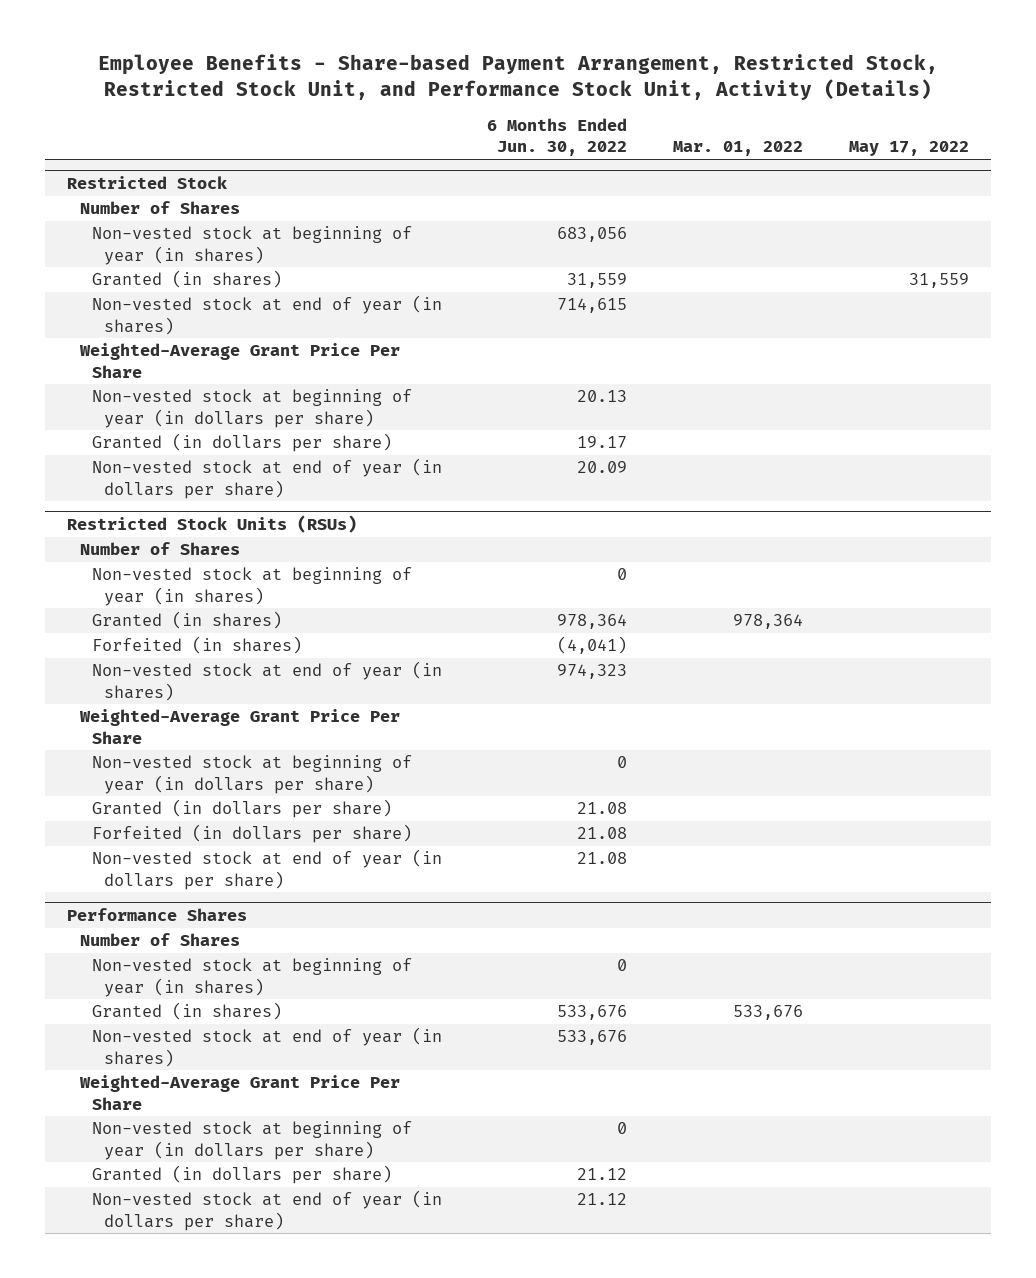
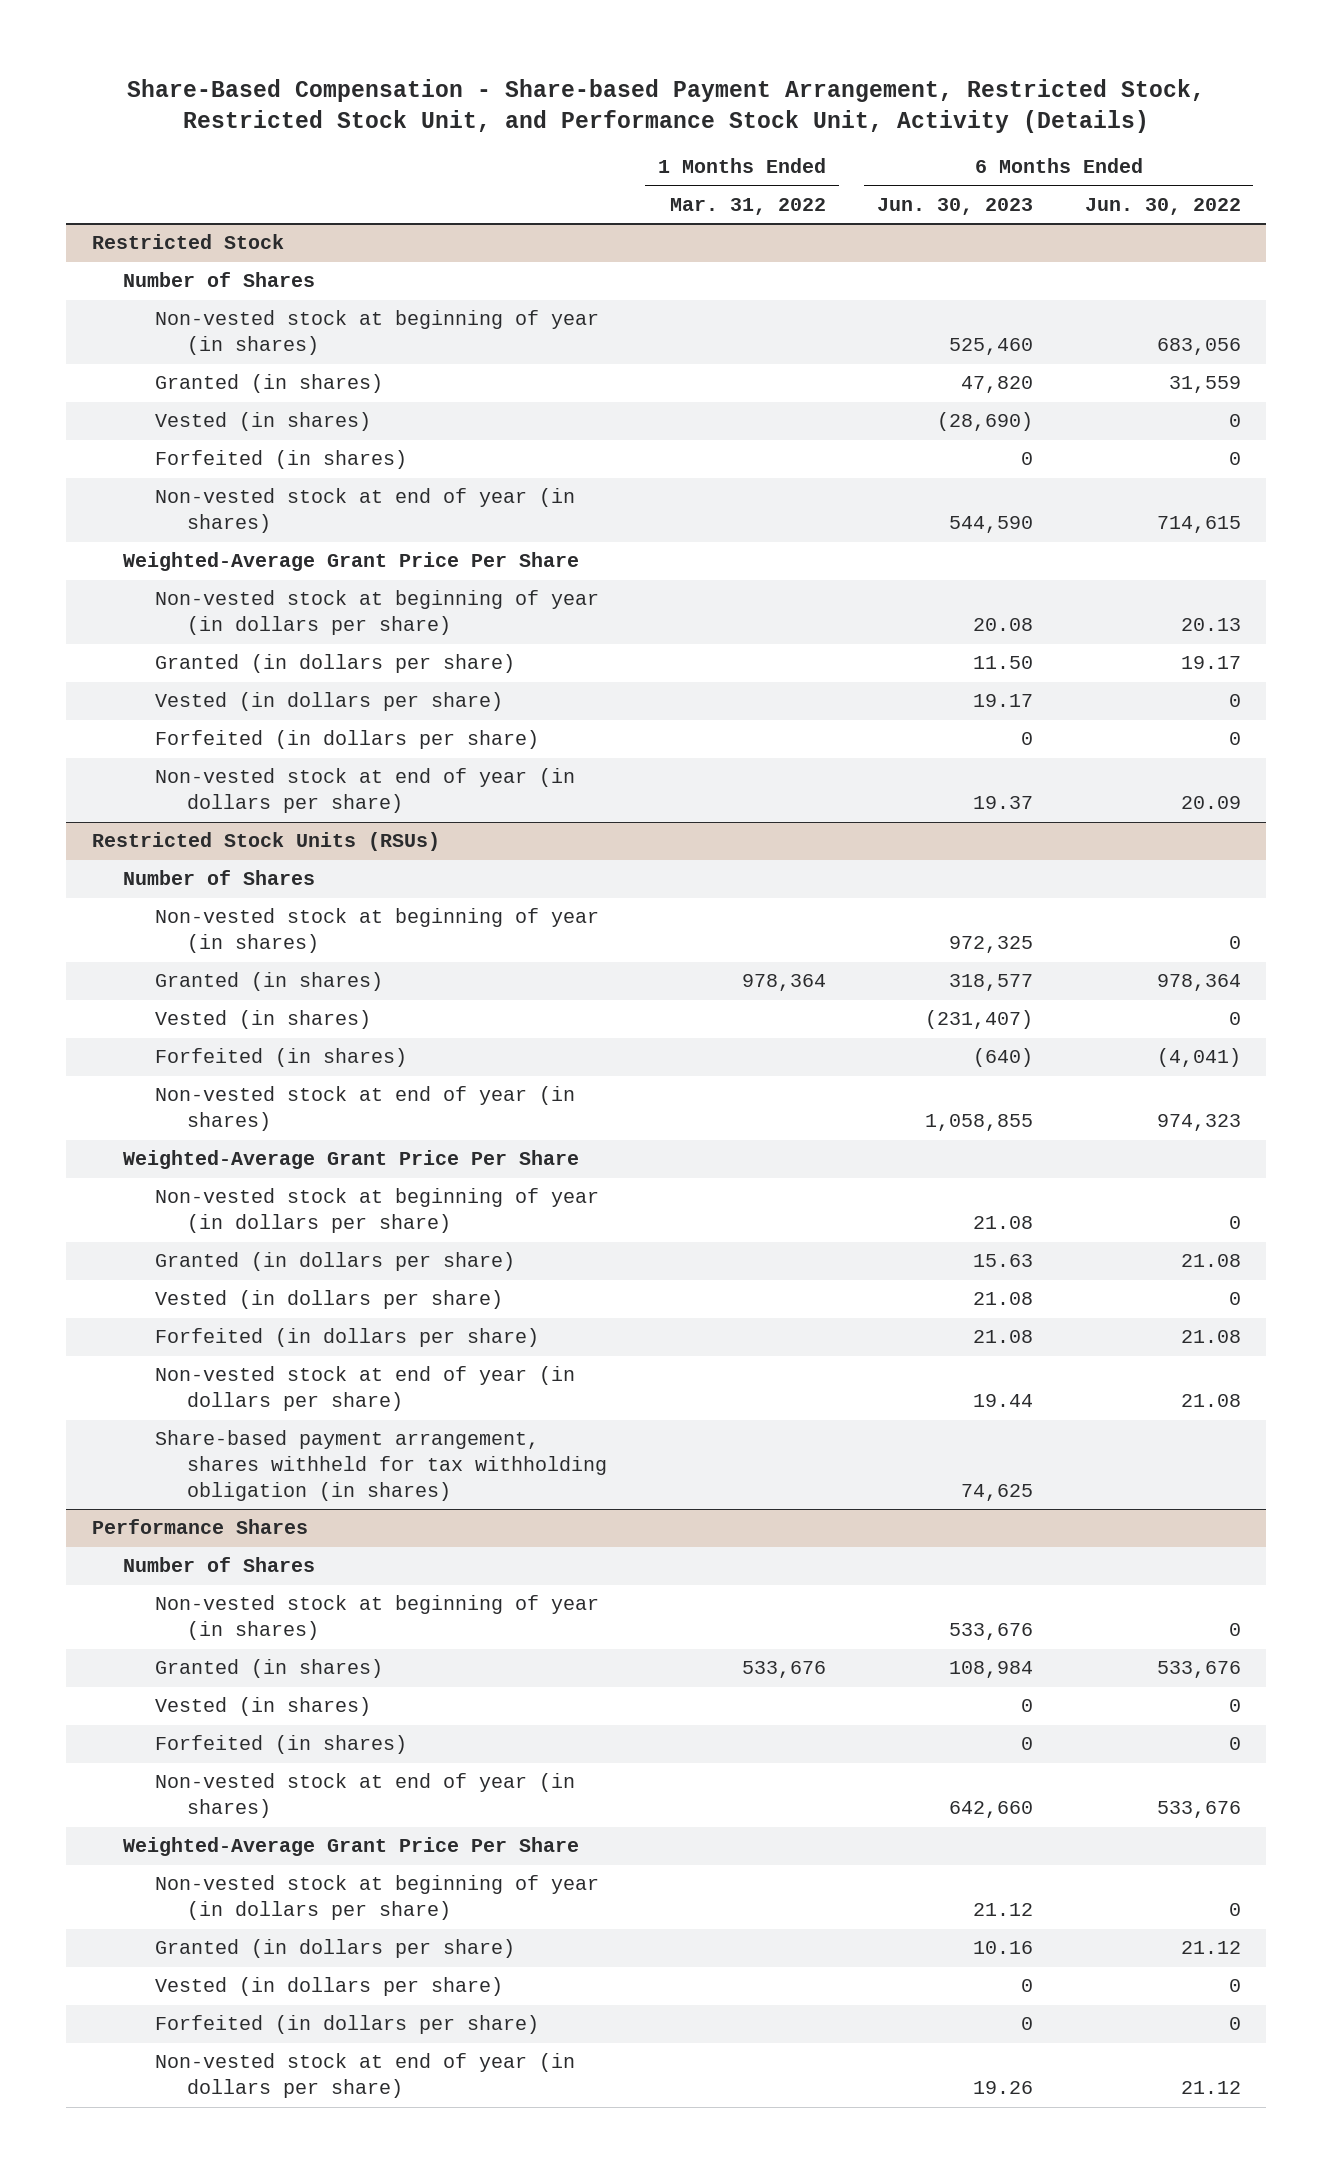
- Employee Benefits - Share-based Payment Arrangement, Restricted Stock, Restricted Stock Unit, and Performance Stock Unit, Activity (Details)
+ Share-Based Compensation - Share-based Payment Arrangement, Restricted Stock, Restricted Stock Unit, and Performance Stock Unit, Activity (Details)
- | 6 Months Ended Jun. 30, 2022 | Mar. 01, 2022 | May 17, 2022
+ | 1 Months Ended Mar. 31, 2022 | 6 Months Ended Jun. 30, 2023 | 6 Months Ended Jun. 30, 2022
@ Restricted Stock
+ Vested (in shares) | | (28,690) | 0
+ Forfeited (in shares) | | 0 | 0
+ Vested (in dollars per share) | | 19.17 | 0
+ Forfeited (in dollars per share) | | 0 | 0
@ Restricted Stock Units (RSUs)
+ Vested (in shares) | | (231,407) | 0
+ Vested (in dollars per share) | | 21.08 | 0
+ Share-based payment arrangement, shares withheld for tax withholding obligation (in shares) | | 74,625 |
@ Performance Shares
+ Vested (in shares) | | 0 | 0
+ Forfeited (in shares) | | 0 | 0
+ Vested (in dollars per share) | | 0 | 0
+ Forfeited (in dollars per share) | | 0 | 0

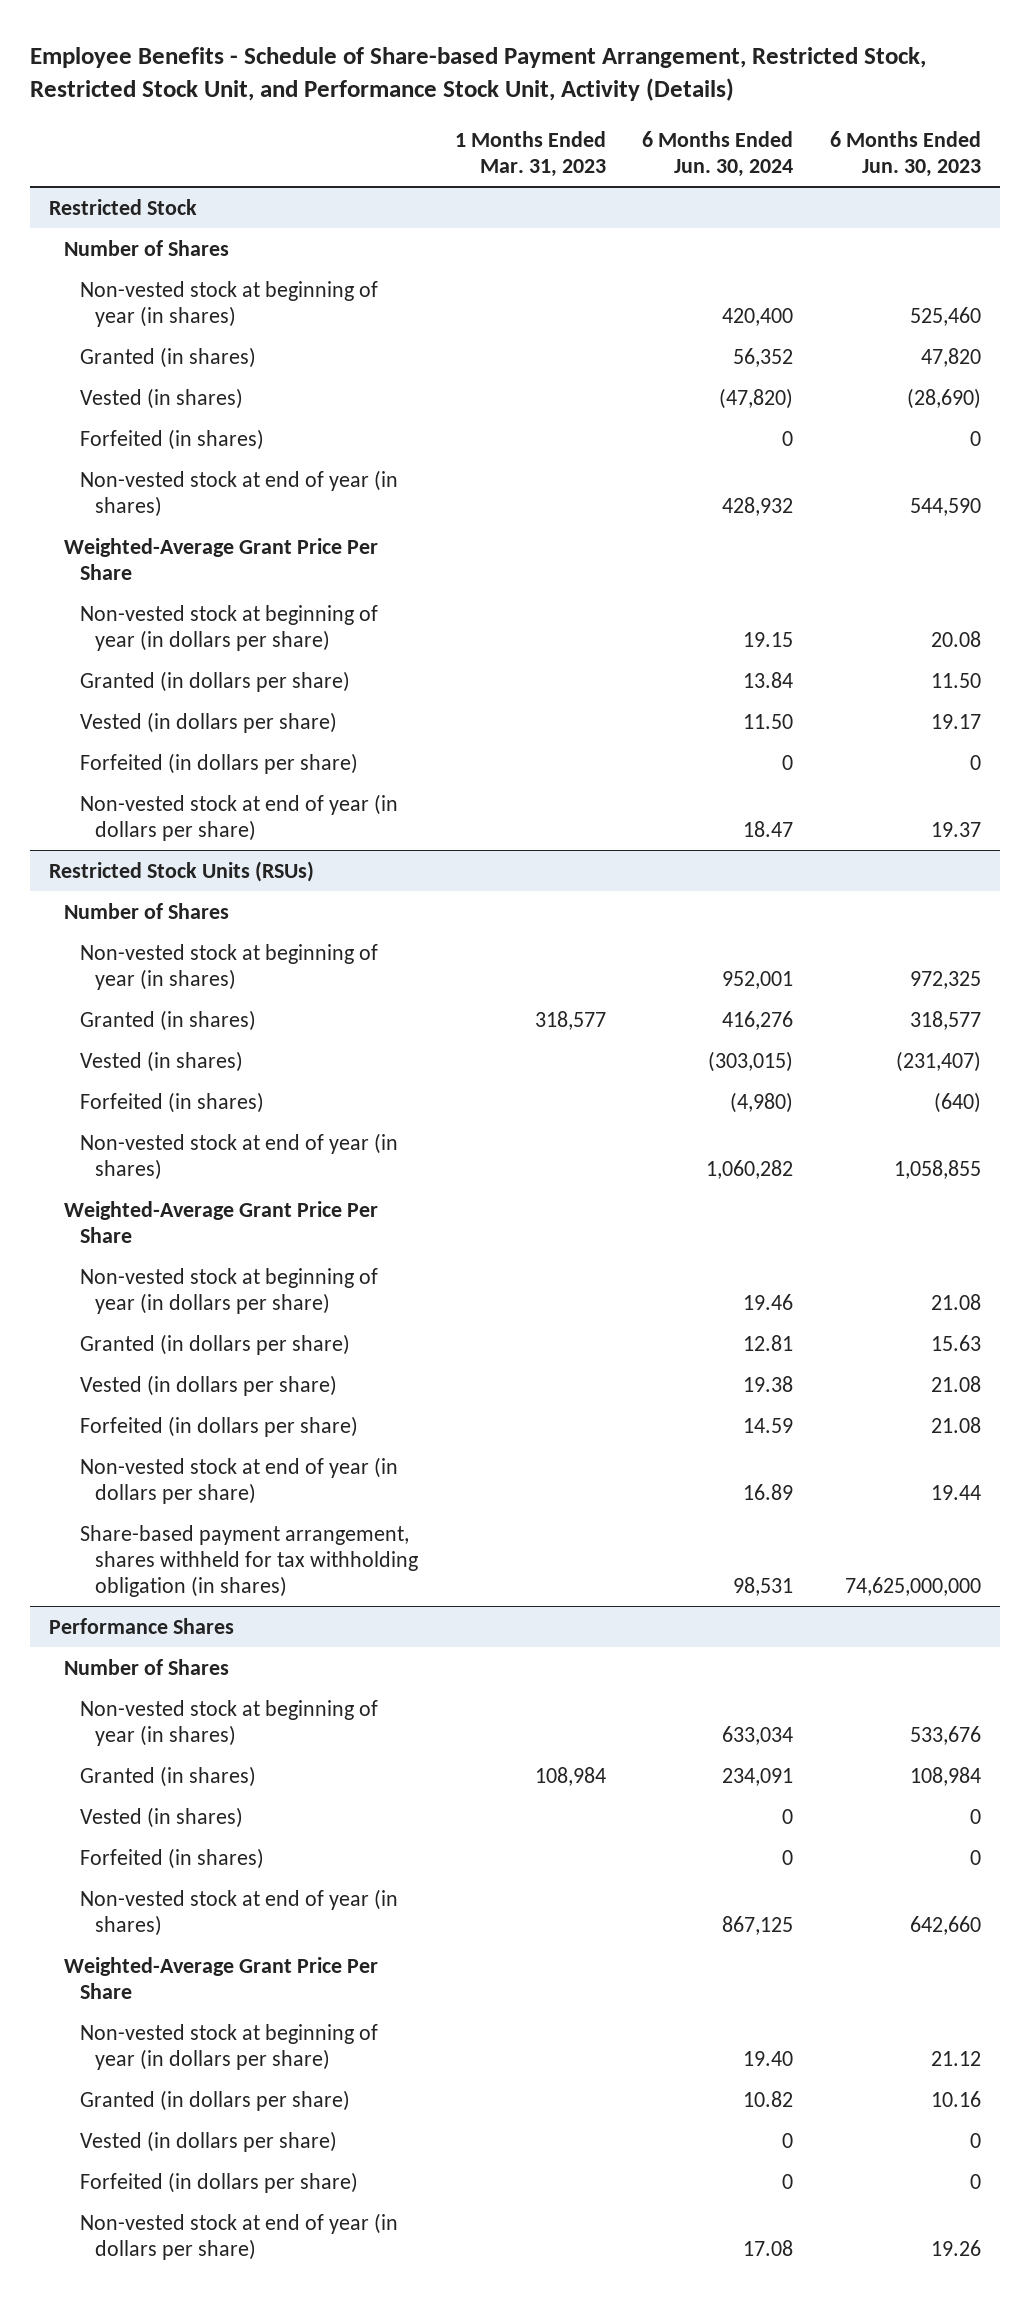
- Share-Based Compensation - Share-based Payment Arrangement, Restricted Stock, Restricted Stock Unit, and Performance Stock Unit, Activity (Details)
+ Employee Benefits - Schedule of Share-based Payment Arrangement, Restricted Stock, Restricted Stock Unit, and Performance Stock Unit, Activity (Details)
- | 1 Months Ended Mar. 31, 2022 | 6 Months Ended Jun. 30, 2023 | 6 Months Ended Jun. 30, 2022
+ | 1 Months Ended Mar. 31, 2023 | 6 Months Ended Jun. 30, 2024 | 6 Months Ended Jun. 30, 2023
@ Restricted Stock Units (RSUs)
- Share-based payment arrangement, shares withheld for tax withholding obligation (in shares) | | 74,625 |
+ Share-based payment arrangement, shares withheld for tax withholding obligation (in shares) | | 98,531 | 74,625,000,000

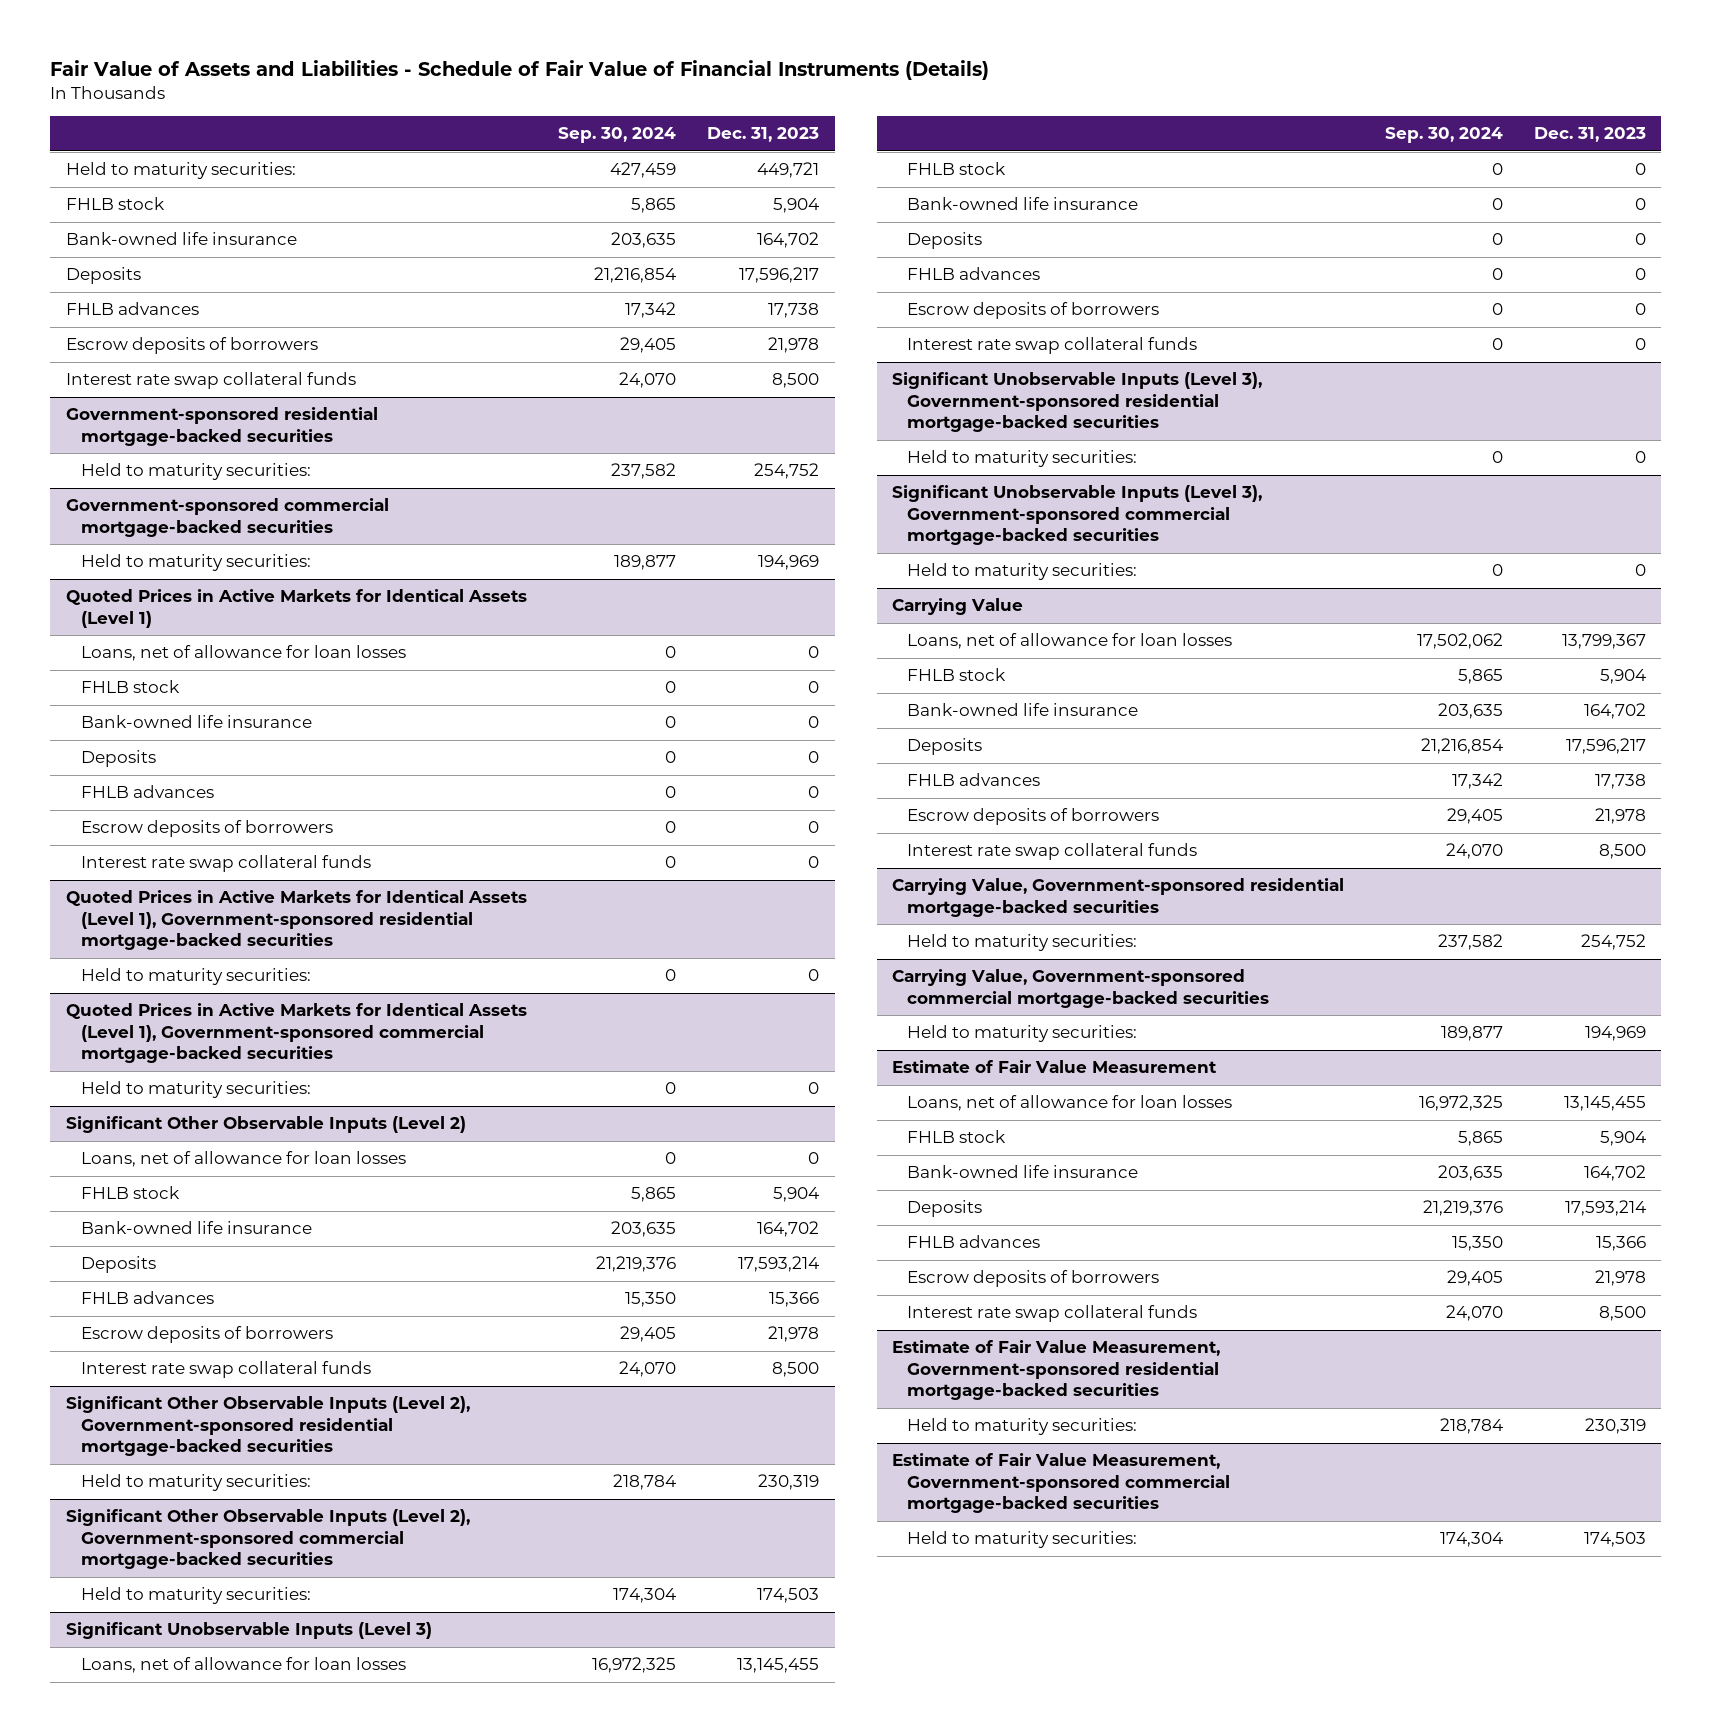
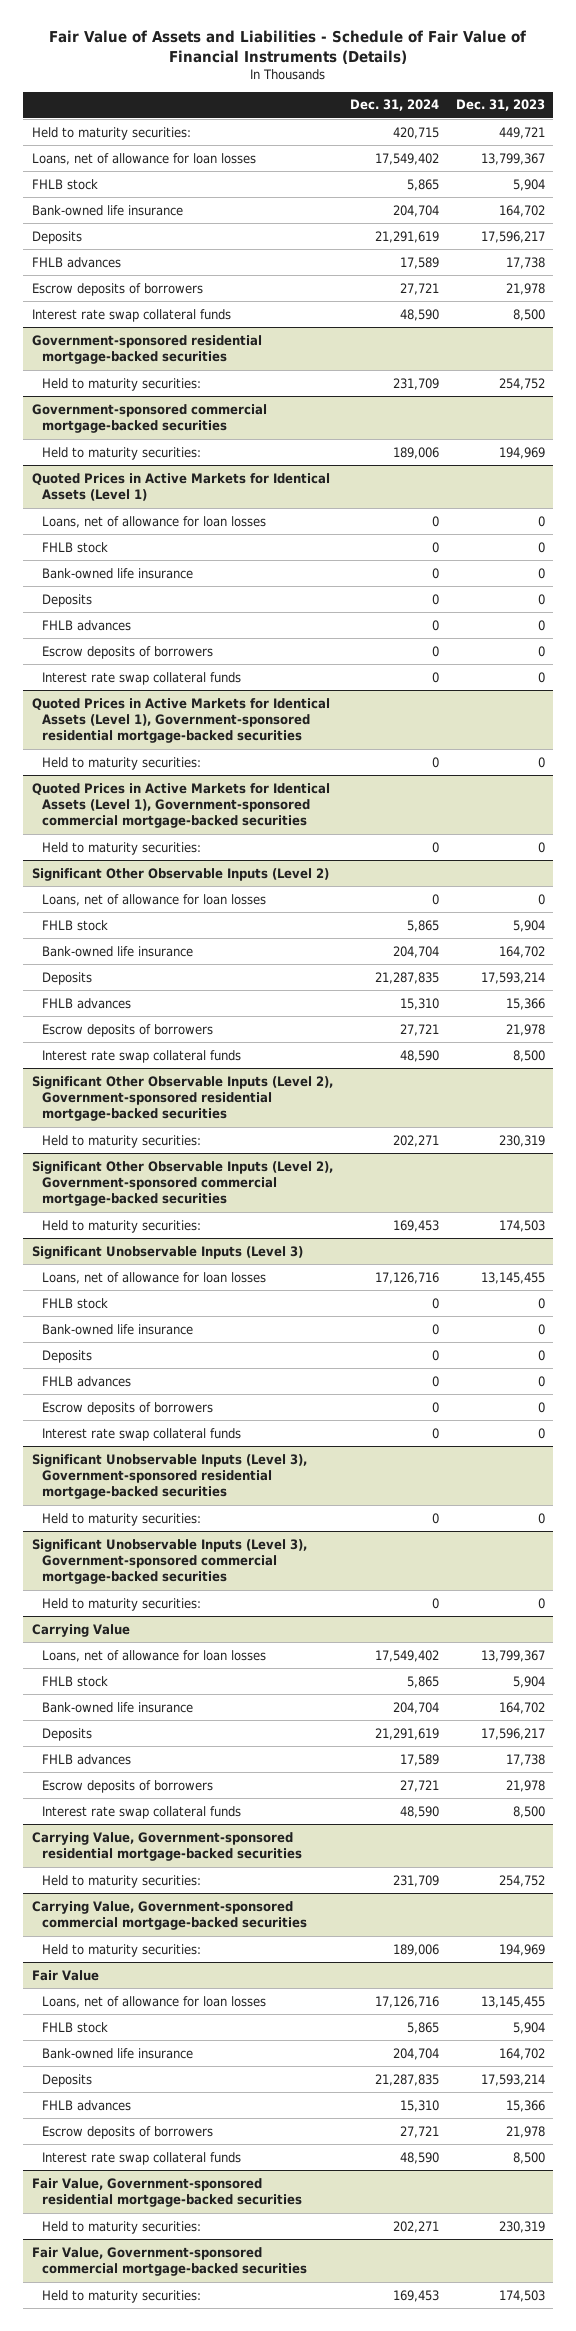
- | Sep. 30, 2024 | Dec. 31, 2023
+ | Dec. 31, 2024 | Dec. 31, 2023
+ Loans, net of allowance for loan losses | 17,549,402 | 13,799,367
- Estimate of Fair Value Measurement
+ Fair Value
- Estimate of Fair Value Measurement, Government-sponsored residential mortgage-backed securities
+ Fair Value, Government-sponsored residential mortgage-backed securities
- Estimate of Fair Value Measurement, Government-sponsored commercial mortgage-backed securities
+ Fair Value, Government-sponsored commercial mortgage-backed securities

